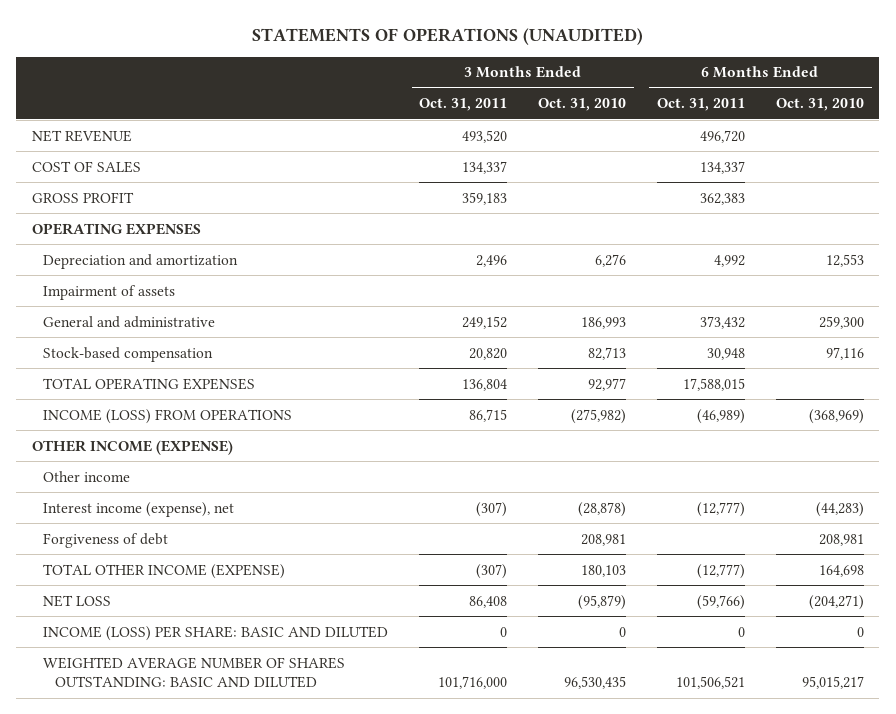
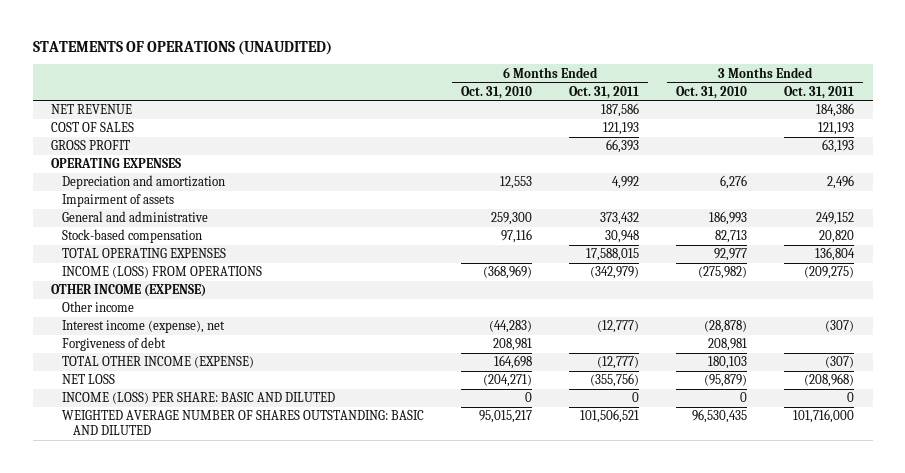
- | 3 Months Ended Oct. 31, 2011 | 3 Months Ended Oct. 31, 2010 | 6 Months Ended Oct. 31, 2011 | 6 Months Ended Oct. 31, 2010
+ | 6 Months Ended Oct. 31, 2010 | 6 Months Ended Oct. 31, 2011 | 3 Months Ended Oct. 31, 2010 | 3 Months Ended Oct. 31, 2011
- NET REVENUE | 493,520 | | 496,720 |
- COST OF SALES | 134,337 | | 134,337 |
- GROSS PROFIT | 359,183 | | 362,383 |
+ NET REVENUE | | 187,586 | | 184,386
+ COST OF SALES | | 121,193 | | 121,193
+ GROSS PROFIT | | 66,393 | | 63,193
- INCOME (LOSS) FROM OPERATIONS | 86,715 | (275,982) | (46,989) | (368,969)
+ INCOME (LOSS) FROM OPERATIONS | (368,969) | (342,979) | (275,982) | (209,275)
- NET LOSS | 86,408 | (95,879) | (59,766) | (204,271)
+ NET LOSS | (204,271) | (355,756) | (95,879) | (208,968)

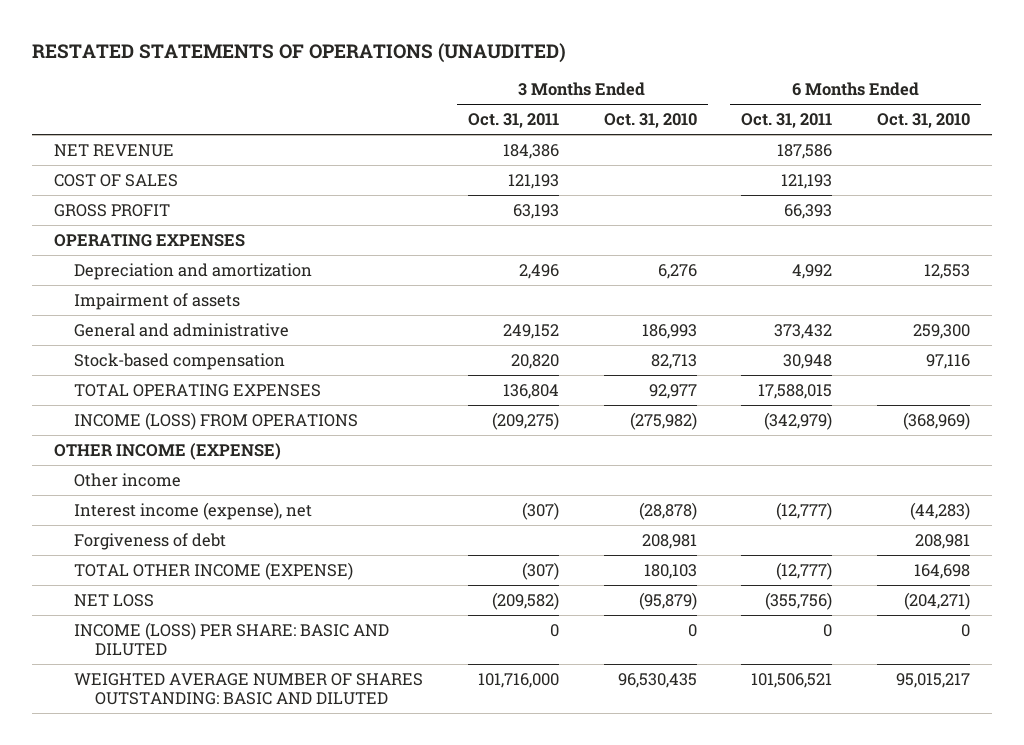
- STATEMENTS OF OPERATIONS (UNAUDITED)
+ RESTATED STATEMENTS OF OPERATIONS (UNAUDITED)
- | 6 Months Ended Oct. 31, 2010 | 6 Months Ended Oct. 31, 2011 | 3 Months Ended Oct. 31, 2010 | 3 Months Ended Oct. 31, 2011
+ | 3 Months Ended Oct. 31, 2011 | 3 Months Ended Oct. 31, 2010 | 6 Months Ended Oct. 31, 2011 | 6 Months Ended Oct. 31, 2010
- NET LOSS | (204,271) | (355,756) | (95,879) | (208,968)
+ NET LOSS | (209,582) | (95,879) | (355,756) | (204,271)

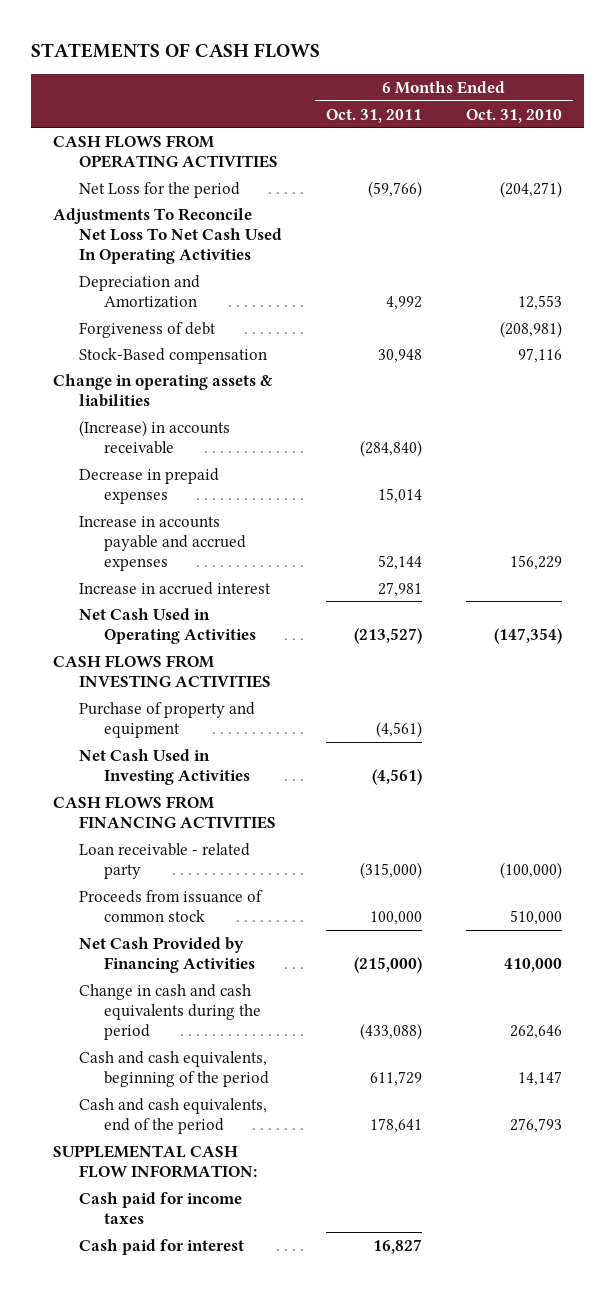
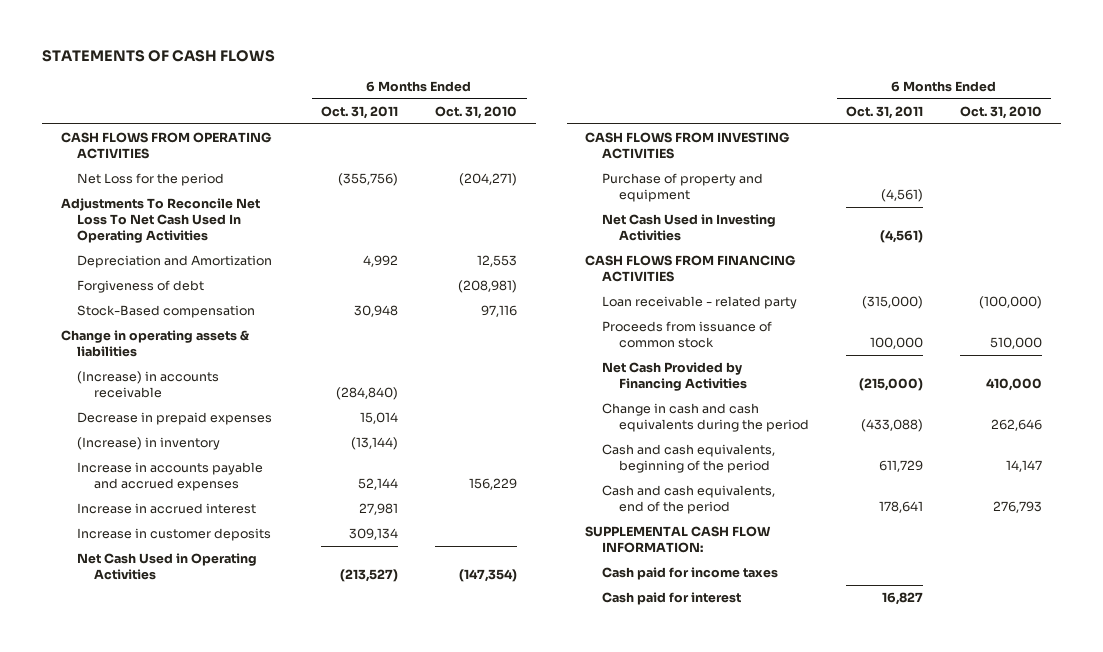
- Net Loss for the period | (59,766) | (204,271)
+ Net Loss for the period | (355,756) | (204,271)
+ (Increase) in inventory | (13,144) |
+ Increase in customer deposits | 309,134 |

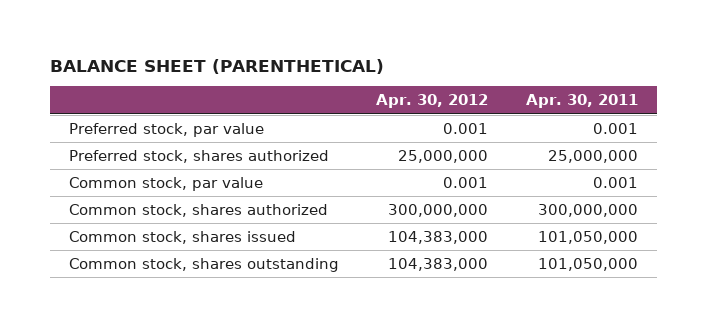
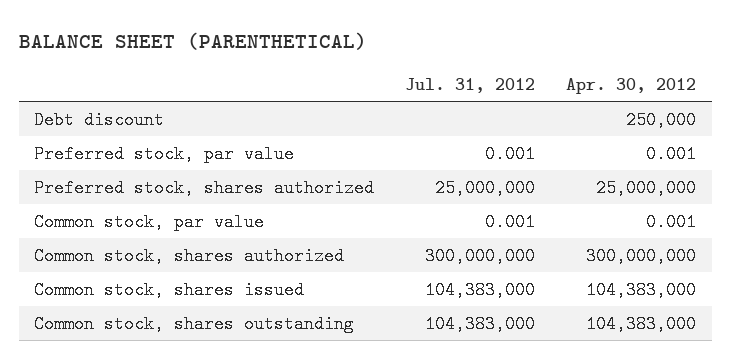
- | Apr. 30, 2012 | Apr. 30, 2011
+ | Jul. 31, 2012 | Apr. 30, 2012
+ Debt discount | | 250,000

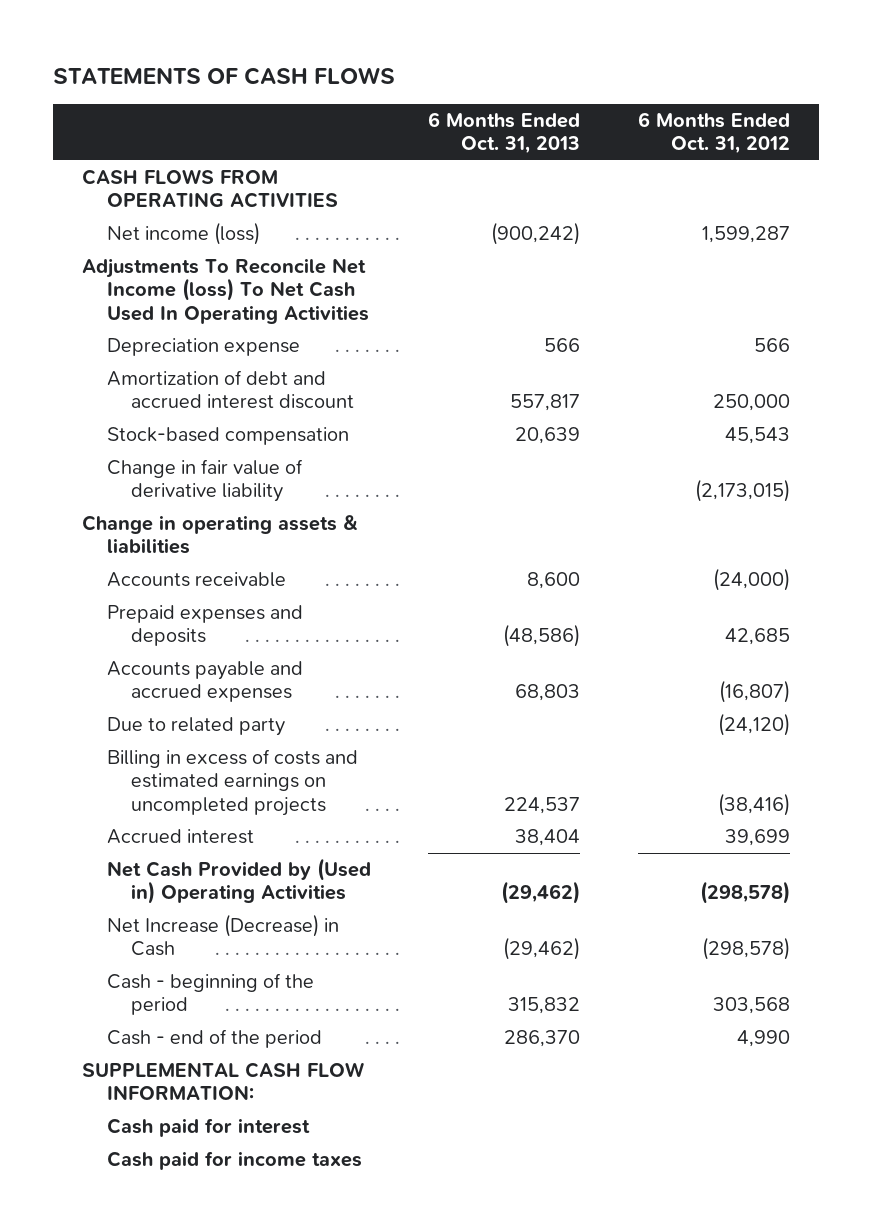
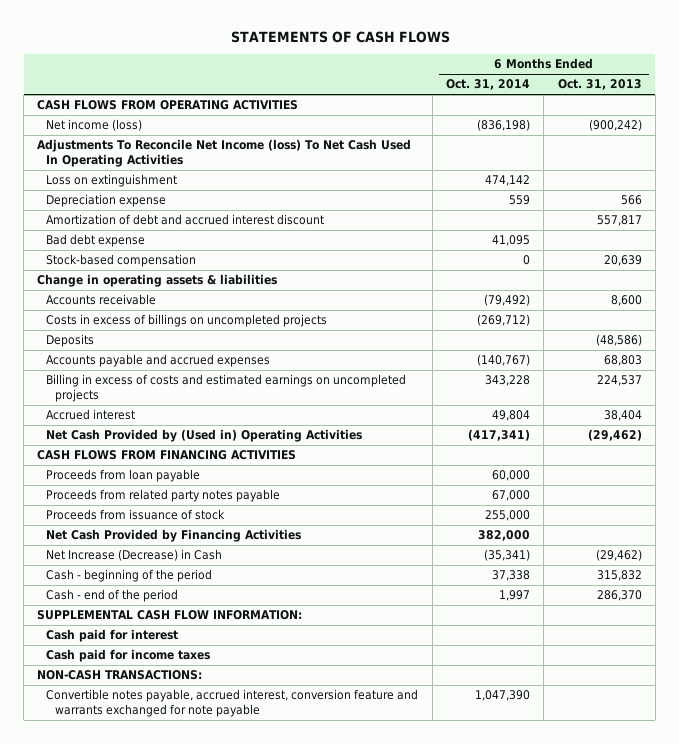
- | 6 Months Ended Oct. 31, 2013 | 6 Months Ended Oct. 31, 2012
+ | 6 Months Ended Oct. 31, 2014 | 6 Months Ended Oct. 31, 2013
+ Loss on extinguishment | 474,142 |
+ Bad debt expense | 41,095 |
- Change in fair value of derivative liability | | (2,173,015)
- Prepaid expenses and deposits | (48,586) | 42,685
+ Costs in excess of billings on uncompleted projects | (269,712) |
+ Deposits | | (48,586)
- Due to related party | | (24,120)
+ CASH FLOWS FROM FINANCING ACTIVITIES
+ Proceeds from loan payable | 60,000 |
+ Proceeds from related party notes payable | 67,000 |
+ Proceeds from issuance of stock | 255,000 |
+ Net Cash Provided by Financing Activities | 382,000 |
+ NON-CASH TRANSACTIONS:
+ Convertible notes payable, accrued interest, conversion feature and warrants exchanged for note payable | 1,047,390 |

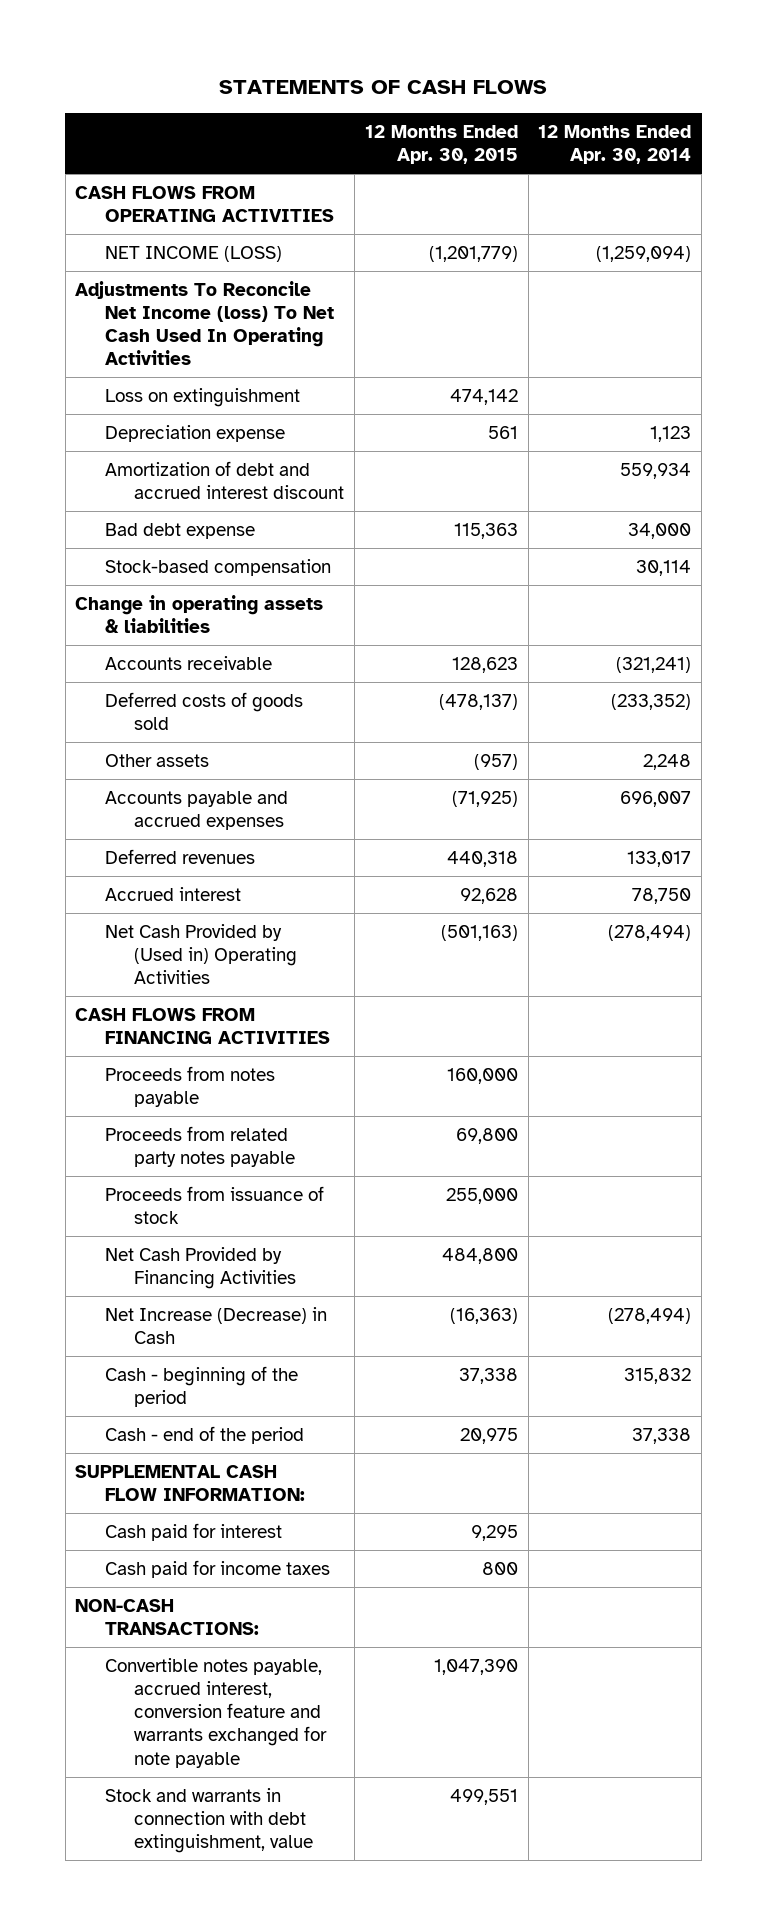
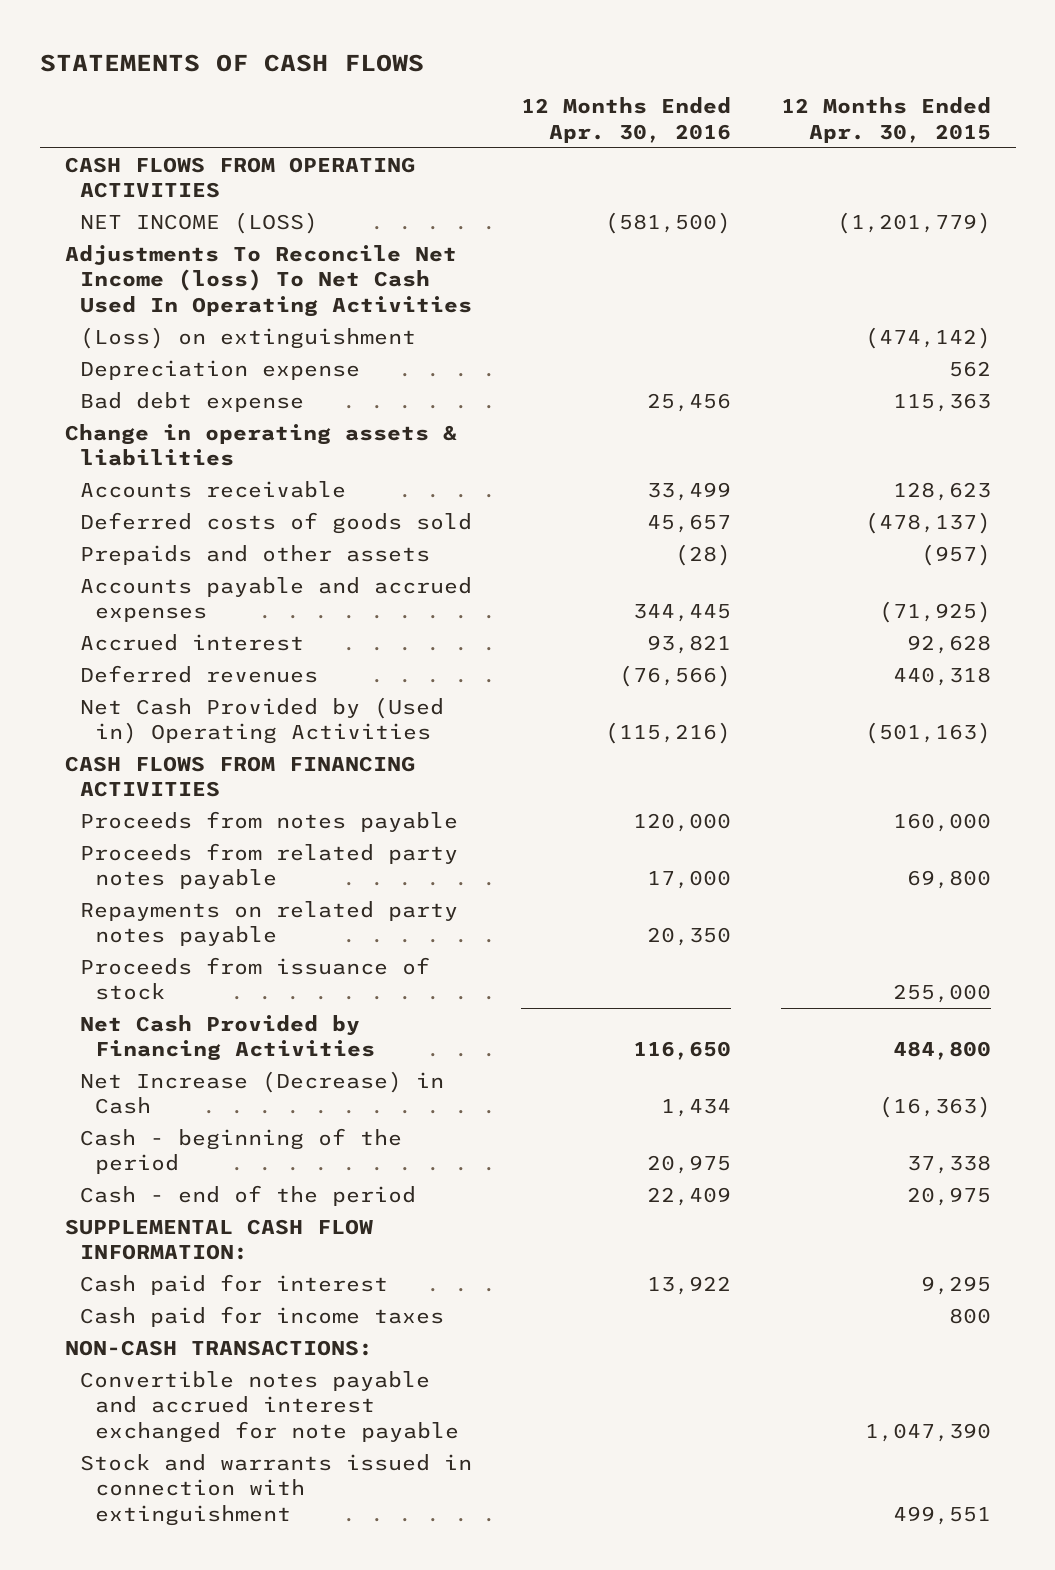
- | 12 Months Ended Apr. 30, 2015 | 12 Months Ended Apr. 30, 2014
+ | 12 Months Ended Apr. 30, 2016 | 12 Months Ended Apr. 30, 2015
- Loss on extinguishment | 474,142 |
- Depreciation expense | 561 | 1,123
- Amortization of debt and accrued interest discount | | 559,934
+ (Loss) on extinguishment | | (474,142)
+ Depreciation expense | | 562
- Stock-based compensation | | 30,114
- Other assets | (957) | 2,248
+ Prepaids and other assets | (28) | (957)
moved down: Deferred revenues | (76,566) | 440,318
+ Repayments on related party notes payable | 20,350 |
- Convertible notes payable, accrued interest, conversion feature and warrants exchanged for note payable | 1,047,390 |
- Stock and warrants in connection with debt extinguishment, value | 499,551 |
+ Convertible notes payable and accrued interest exchanged for note payable | | 1,047,390
+ Stock and warrants issued in connection with extinguishment | | 499,551

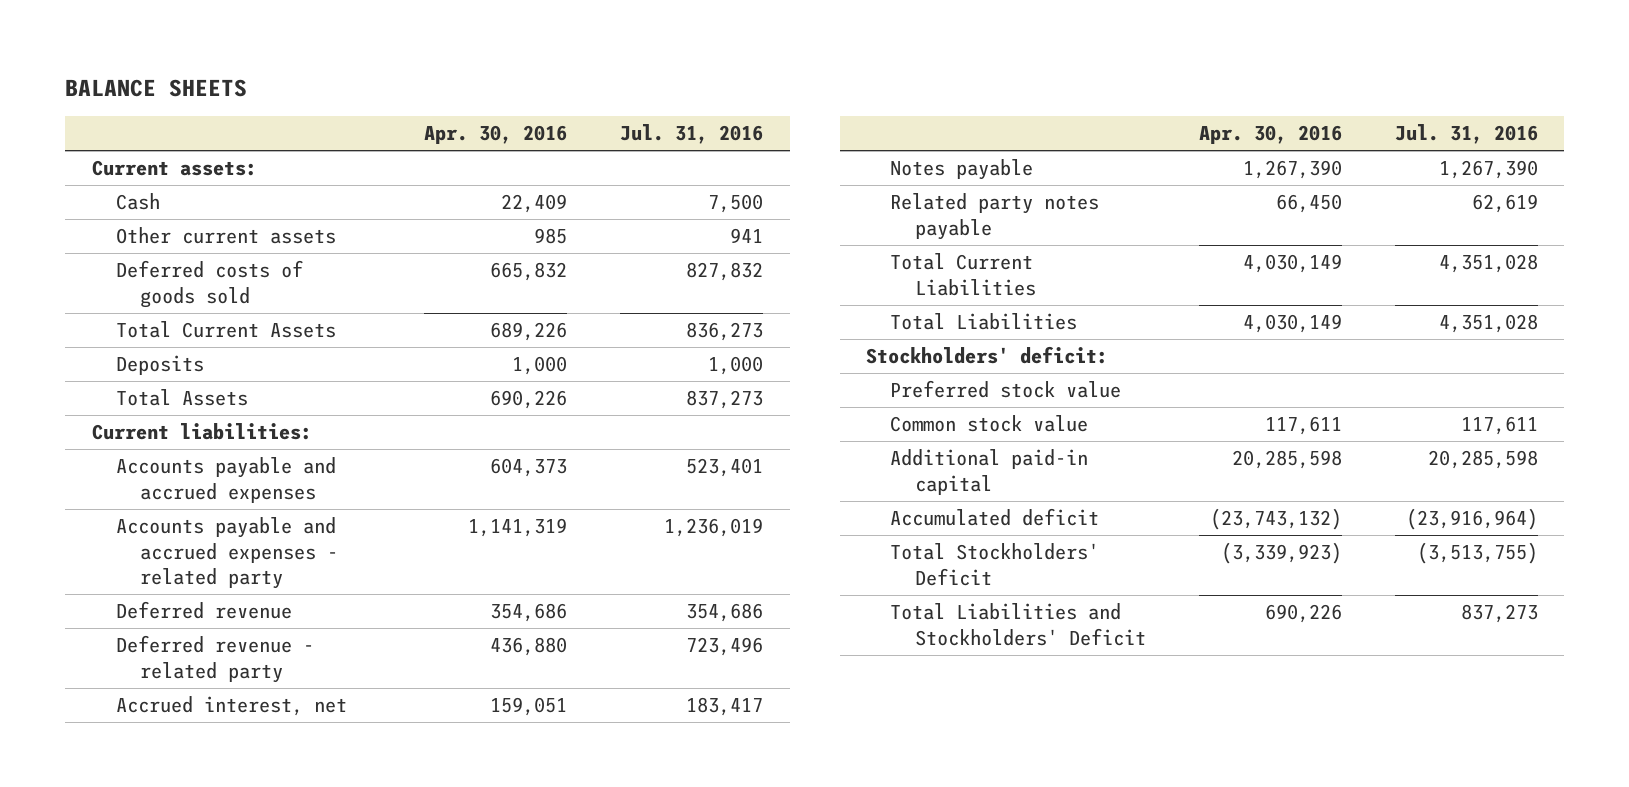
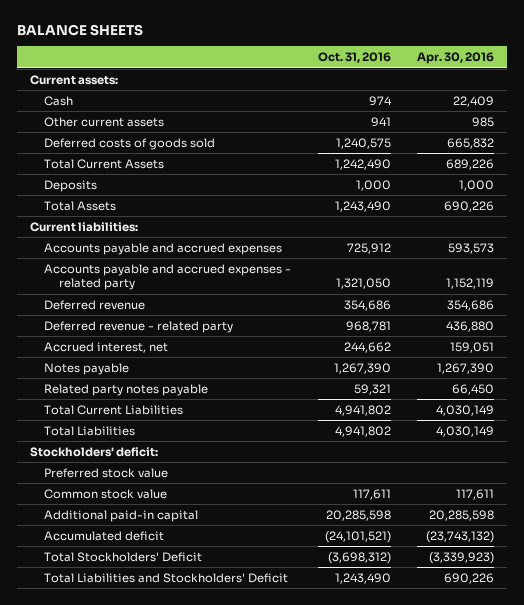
- | Apr. 30, 2016 | Jul. 31, 2016
+ | Oct. 31, 2016 | Apr. 30, 2016
- Accounts payable and accrued expenses | 604,373 | 523,401
- Accounts payable and accrued expenses - related party | 1,141,319 | 1,236,019
+ Accounts payable and accrued expenses | 725,912 | 593,573
+ Accounts payable and accrued expenses - related party | 1,321,050 | 1,152,119

